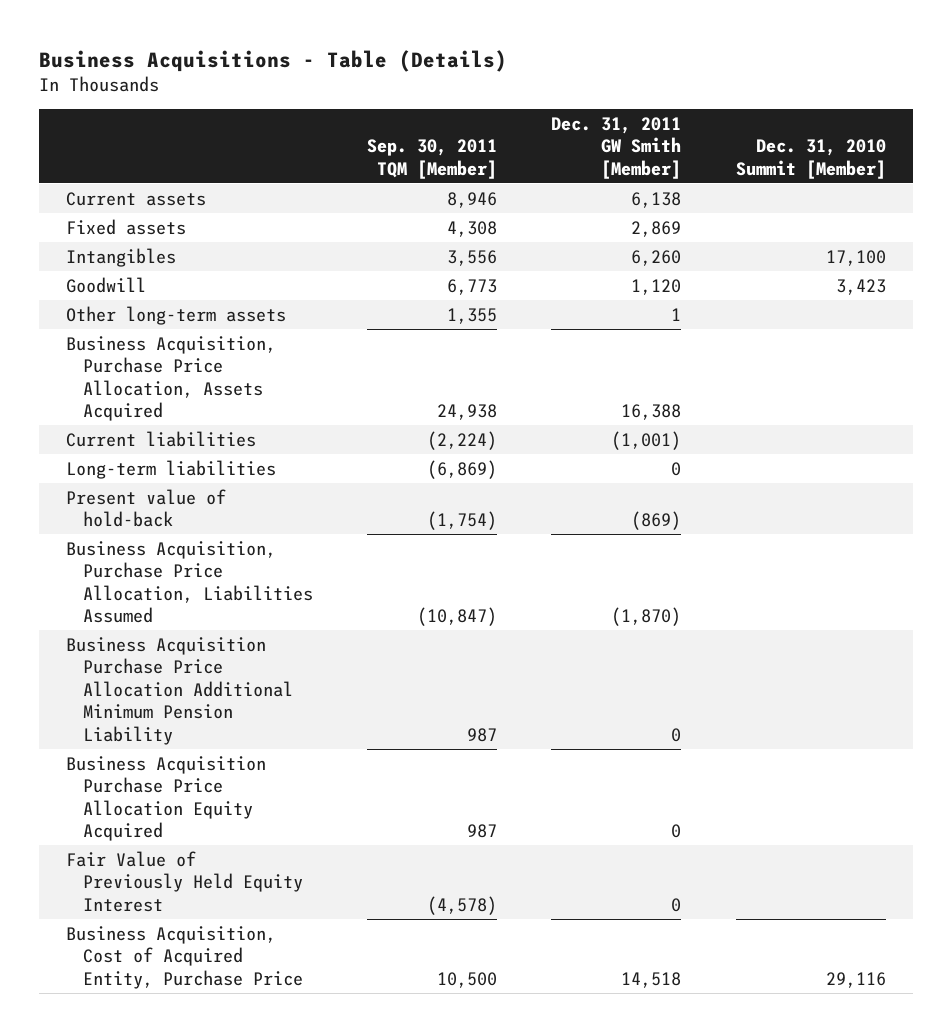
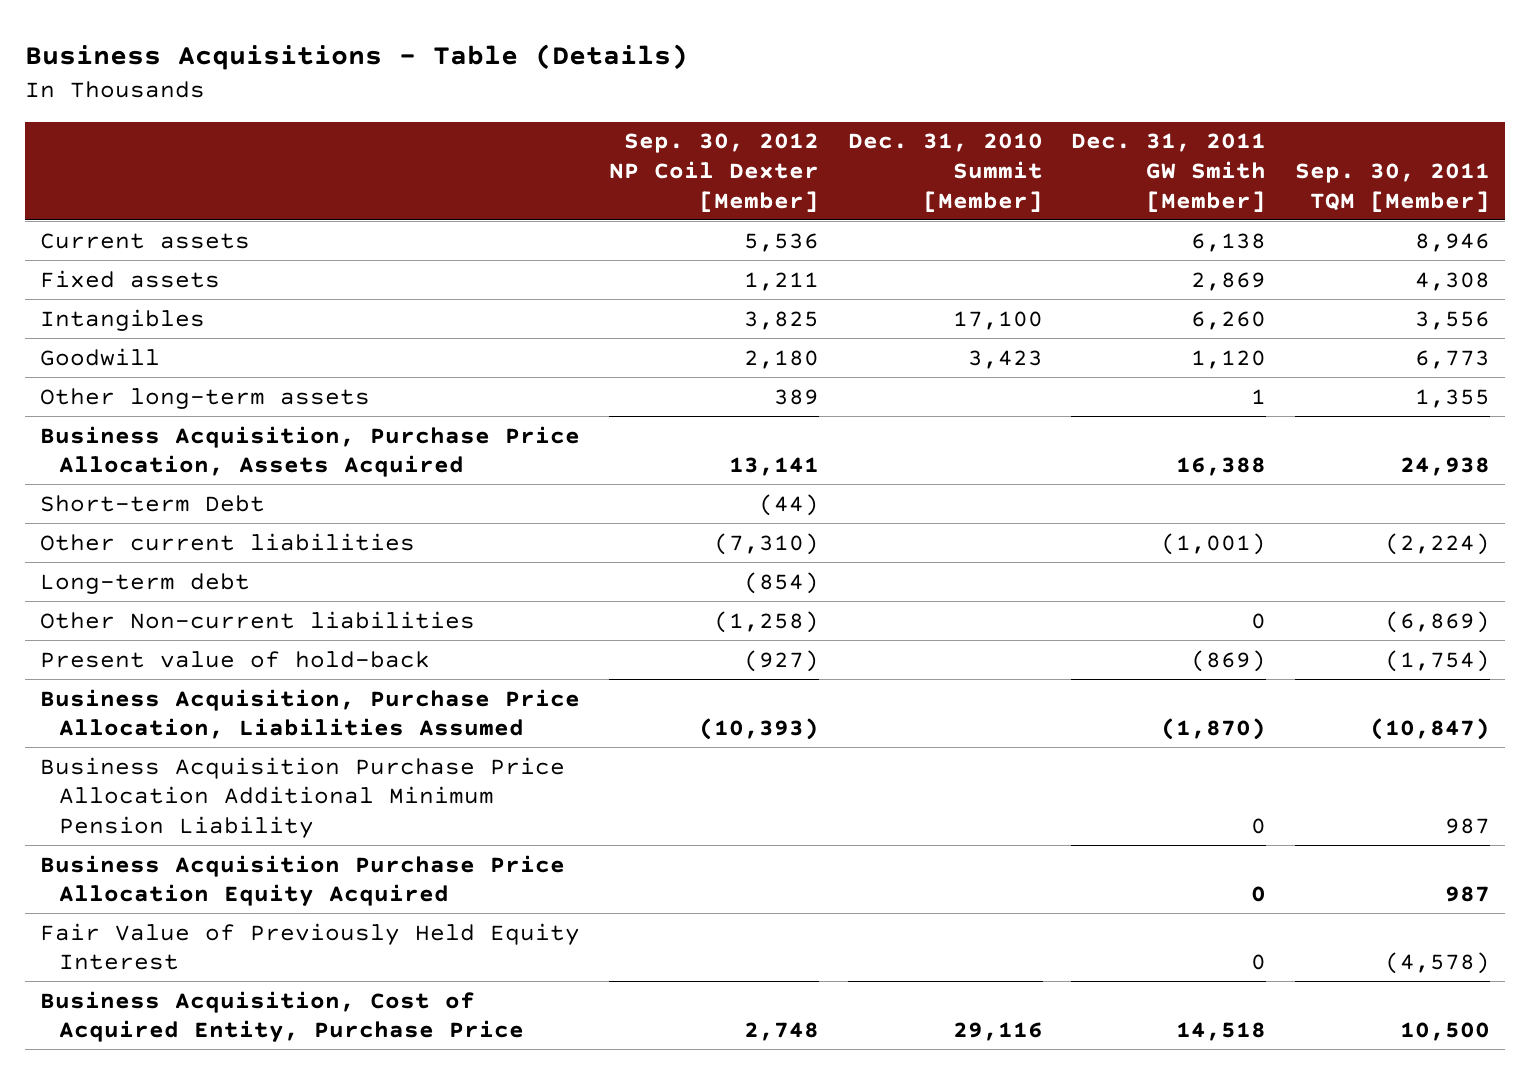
- | Sep. 30, 2011 TQM [Member] | Dec. 31, 2011 GW Smith [Member] | Dec. 31, 2010 Summit [Member]
+ | Sep. 30, 2012 NP Coil Dexter [Member] | Dec. 31, 2010 Summit [Member] | Dec. 31, 2011 GW Smith [Member] | Sep. 30, 2011 TQM [Member]
- Current liabilities | (2,224) | (1,001) |
- Long-term liabilities | (6,869) | 0 |
+ Short-term Debt | (44) | | |
+ Other current liabilities | (7,310) | | (1,001) | (2,224)
+ Long-term debt | (854) | | |
+ Other Non-current liabilities | (1,258) | | 0 | (6,869)

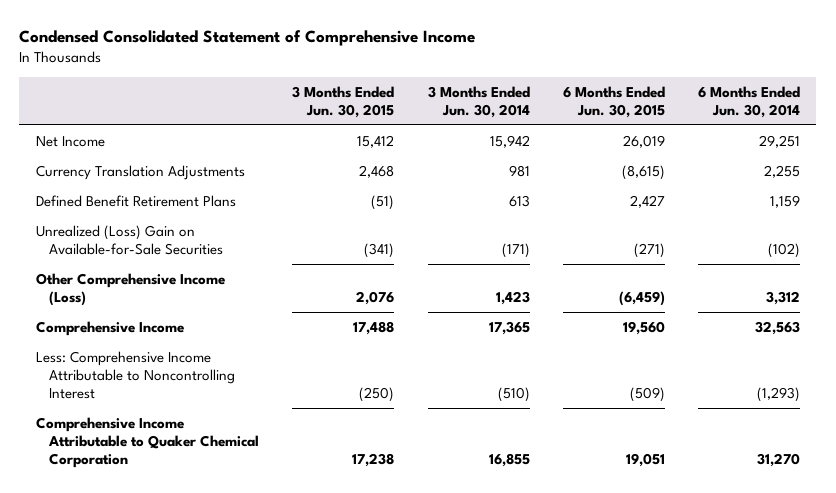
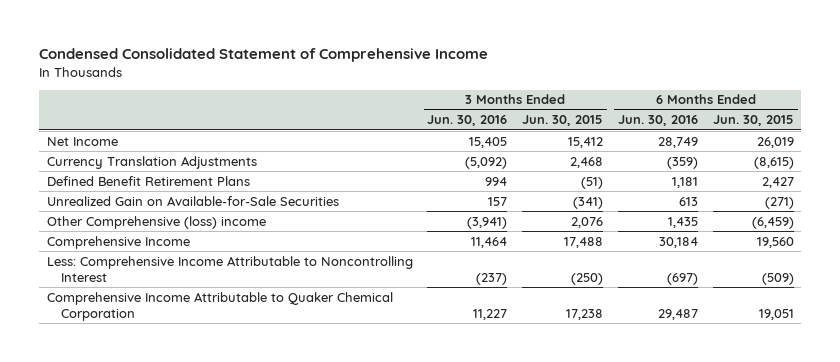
- | 3 Months Ended Jun. 30, 2015 | 3 Months Ended Jun. 30, 2014 | 6 Months Ended Jun. 30, 2015 | 6 Months Ended Jun. 30, 2014
+ | 3 Months Ended Jun. 30, 2016 | 3 Months Ended Jun. 30, 2015 | 6 Months Ended Jun. 30, 2016 | 6 Months Ended Jun. 30, 2015
- Unrealized (Loss) Gain on Available-for-Sale Securities | (341) | (171) | (271) | (102)
- Other Comprehensive Income (Loss) | 2,076 | 1,423 | (6,459) | 3,312
+ Unrealized Gain on Available-for-Sale Securities | 157 | (341) | 613 | (271)
+ Other Comprehensive (loss) income | (3,941) | 2,076 | 1,435 | (6,459)

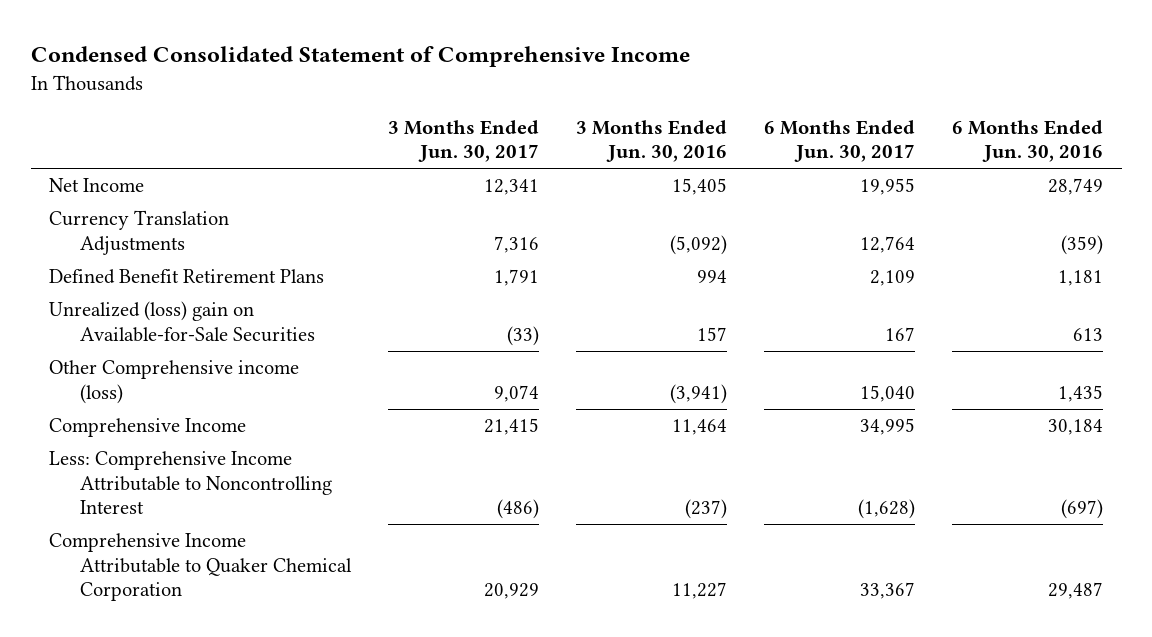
- | 3 Months Ended Jun. 30, 2016 | 3 Months Ended Jun. 30, 2015 | 6 Months Ended Jun. 30, 2016 | 6 Months Ended Jun. 30, 2015
+ | 3 Months Ended Jun. 30, 2017 | 3 Months Ended Jun. 30, 2016 | 6 Months Ended Jun. 30, 2017 | 6 Months Ended Jun. 30, 2016
- Unrealized Gain on Available-for-Sale Securities | 157 | (341) | 613 | (271)
- Other Comprehensive (loss) income | (3,941) | 2,076 | 1,435 | (6,459)
+ Unrealized (loss) gain on Available-for-Sale Securities | (33) | 157 | 167 | 613
+ Other Comprehensive income (loss) | 9,074 | (3,941) | 15,040 | 1,435

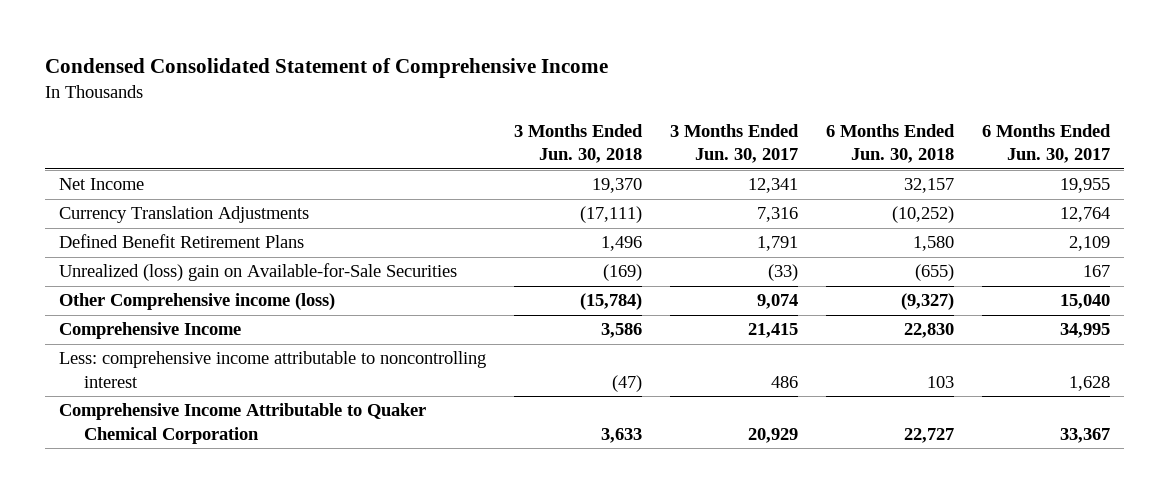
- | 3 Months Ended Jun. 30, 2017 | 3 Months Ended Jun. 30, 2016 | 6 Months Ended Jun. 30, 2017 | 6 Months Ended Jun. 30, 2016
+ | 3 Months Ended Jun. 30, 2018 | 3 Months Ended Jun. 30, 2017 | 6 Months Ended Jun. 30, 2018 | 6 Months Ended Jun. 30, 2017
- Less: Comprehensive Income Attributable to Noncontrolling Interest | (486) | (237) | (1,628) | (697)
+ Less: comprehensive income attributable to noncontrolling interest | (47) | 486 | 103 | 1,628

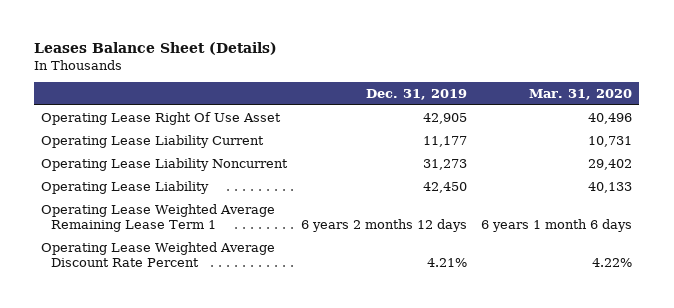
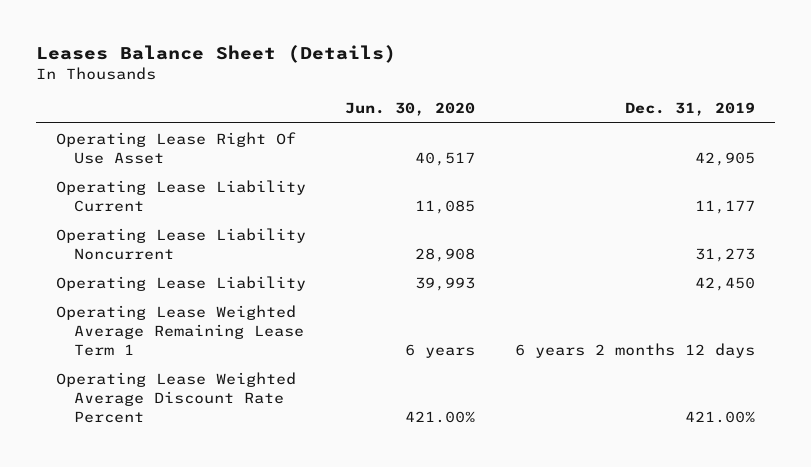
- | Dec. 31, 2019 | Mar. 31, 2020
+ | Jun. 30, 2020 | Dec. 31, 2019
- Operating Lease Weighted Average Discount Rate Percent | 4.21% | 4.22%
+ Operating Lease Weighted Average Discount Rate Percent | 421.00% | 421.00%

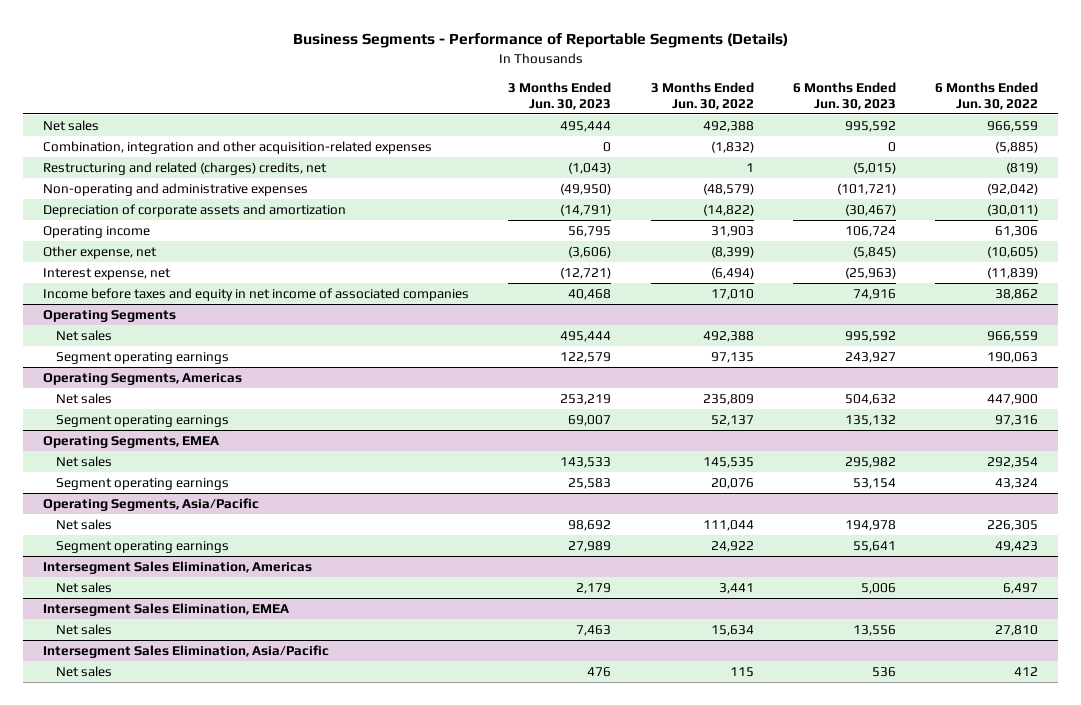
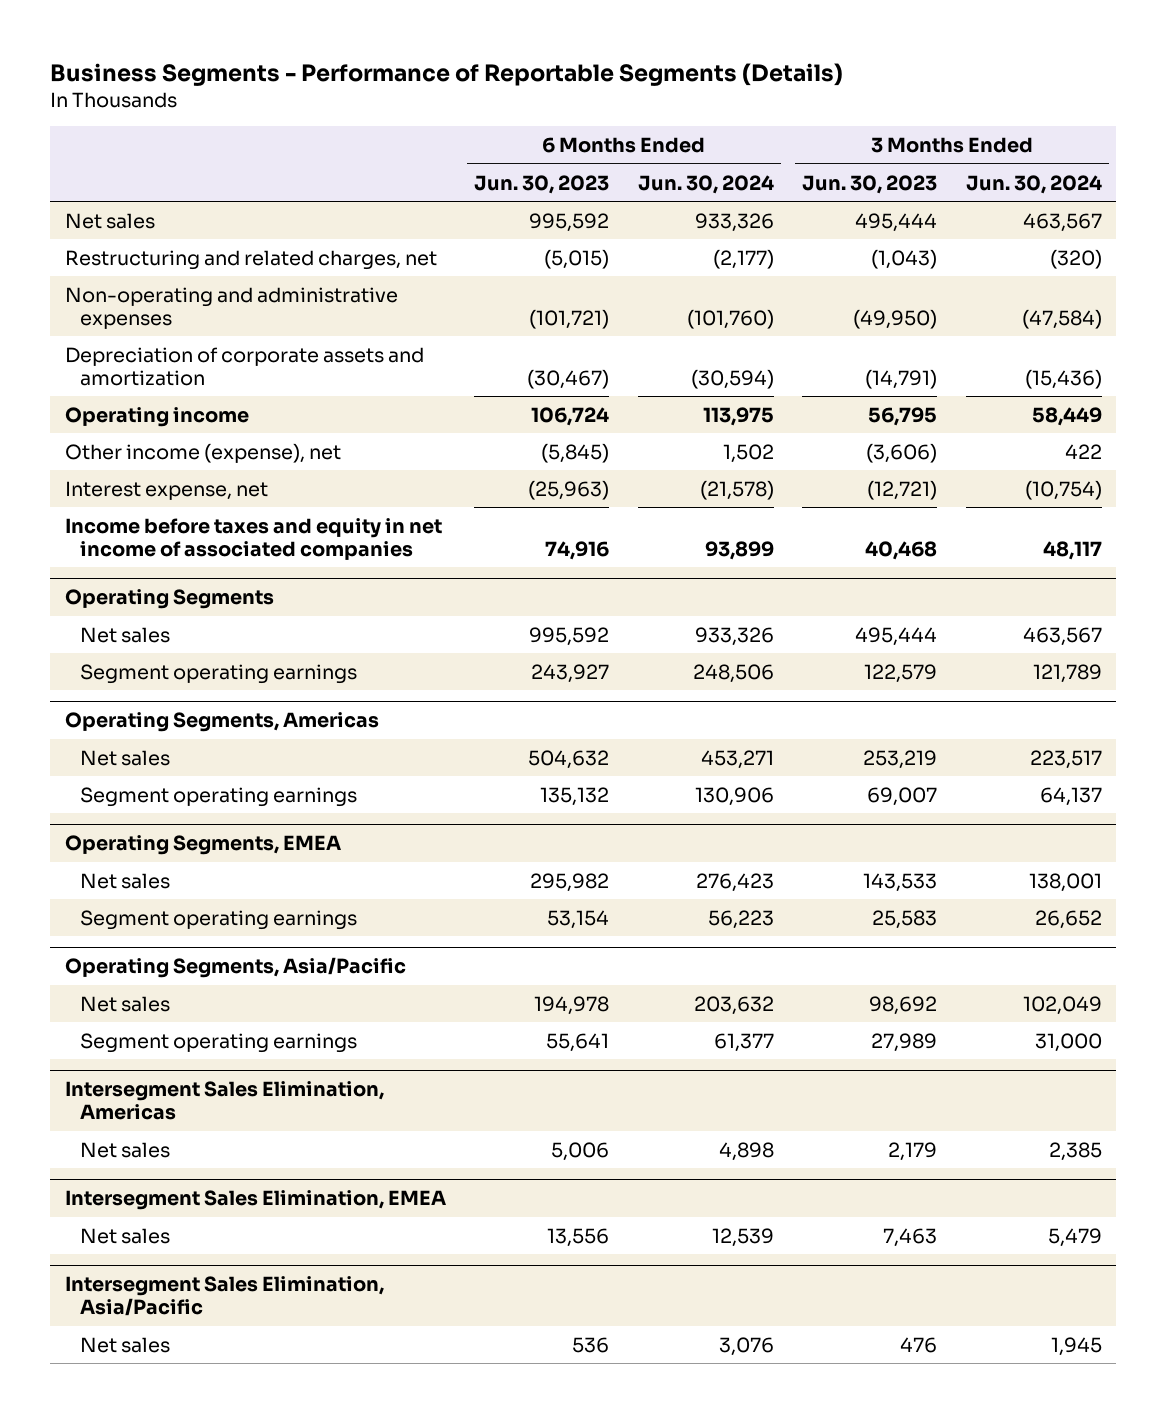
- | 3 Months Ended Jun. 30, 2023 | 3 Months Ended Jun. 30, 2022 | 6 Months Ended Jun. 30, 2023 | 6 Months Ended Jun. 30, 2022
+ | 6 Months Ended Jun. 30, 2023 | 6 Months Ended Jun. 30, 2024 | 3 Months Ended Jun. 30, 2023 | 3 Months Ended Jun. 30, 2024
- Combination, integration and other acquisition-related expenses | 0 | (1,832) | 0 | (5,885)
- Restructuring and related (charges) credits, net | (1,043) | 1 | (5,015) | (819)
+ Restructuring and related charges, net | (5,015) | (2,177) | (1,043) | (320)
- Other expense, net | (3,606) | (8,399) | (5,845) | (10,605)
+ Other income (expense), net | (5,845) | 1,502 | (3,606) | 422

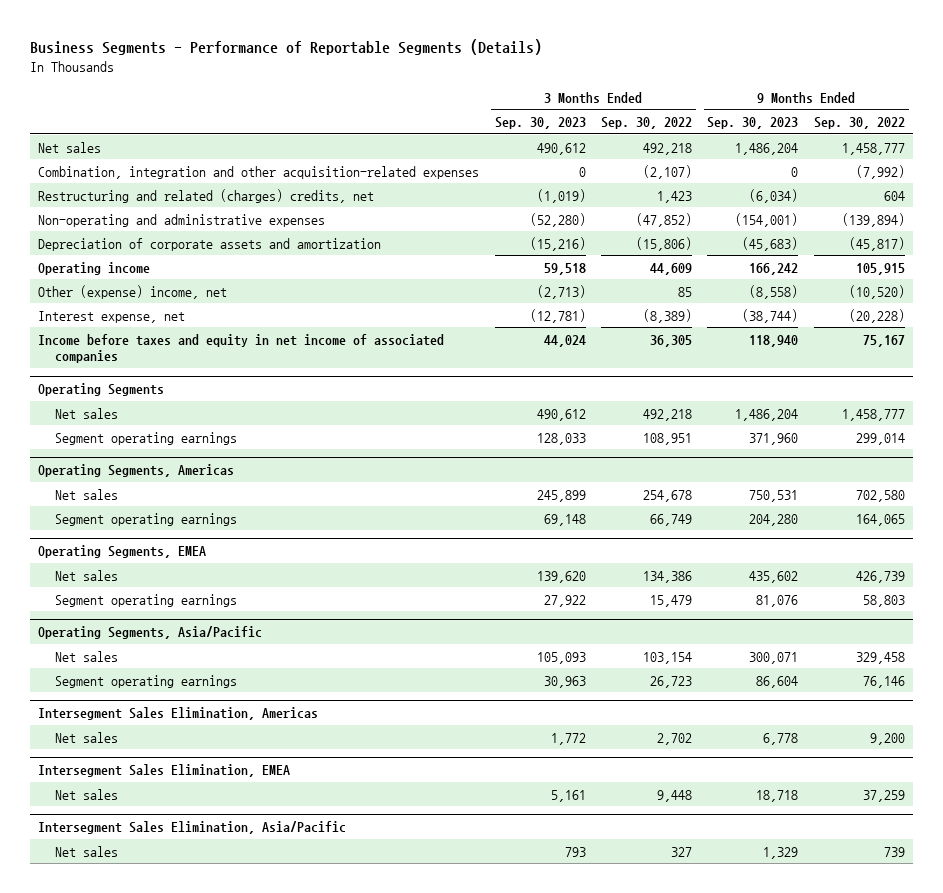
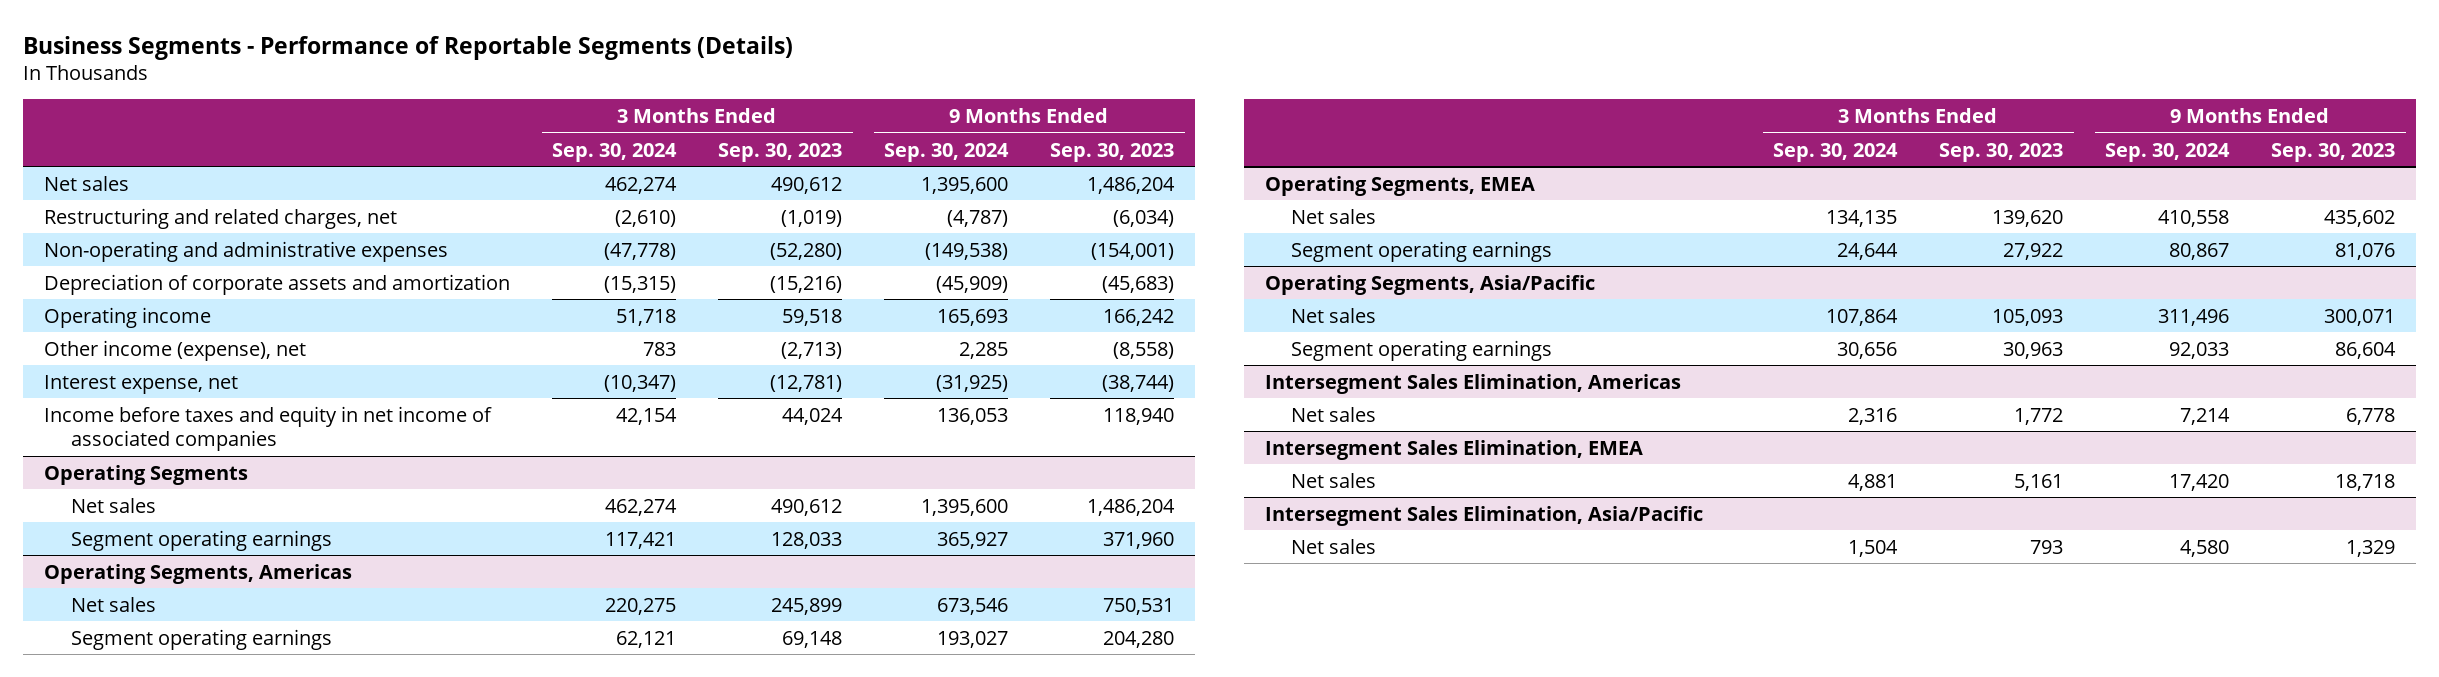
- | 3 Months Ended Sep. 30, 2023 | 3 Months Ended Sep. 30, 2022 | 9 Months Ended Sep. 30, 2023 | 9 Months Ended Sep. 30, 2022
+ | 3 Months Ended Sep. 30, 2024 | 3 Months Ended Sep. 30, 2023 | 9 Months Ended Sep. 30, 2024 | 9 Months Ended Sep. 30, 2023
- Combination, integration and other acquisition-related expenses | 0 | (2,107) | 0 | (7,992)
- Restructuring and related (charges) credits, net | (1,019) | 1,423 | (6,034) | 604
+ Restructuring and related charges, net | (2,610) | (1,019) | (4,787) | (6,034)
- Other (expense) income, net | (2,713) | 85 | (8,558) | (10,520)
+ Other income (expense), net | 783 | (2,713) | 2,285 | (8,558)

